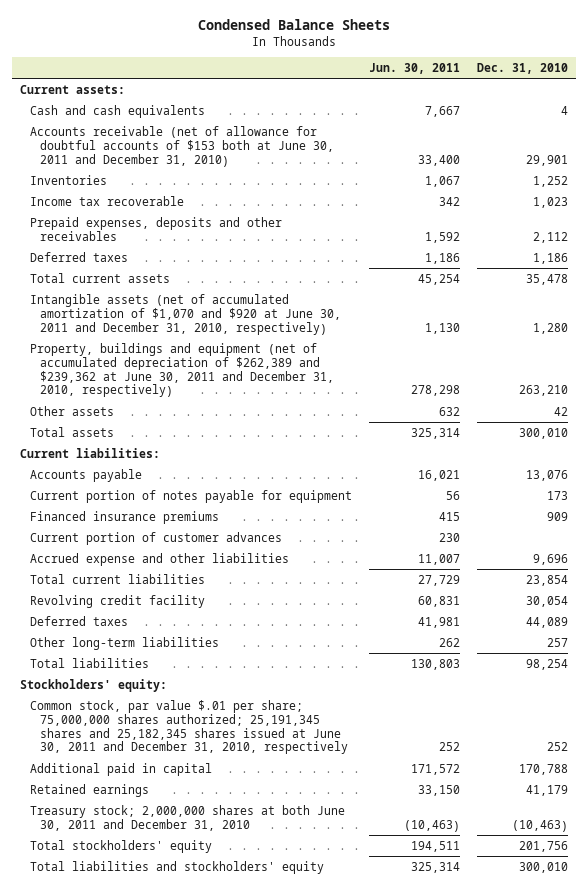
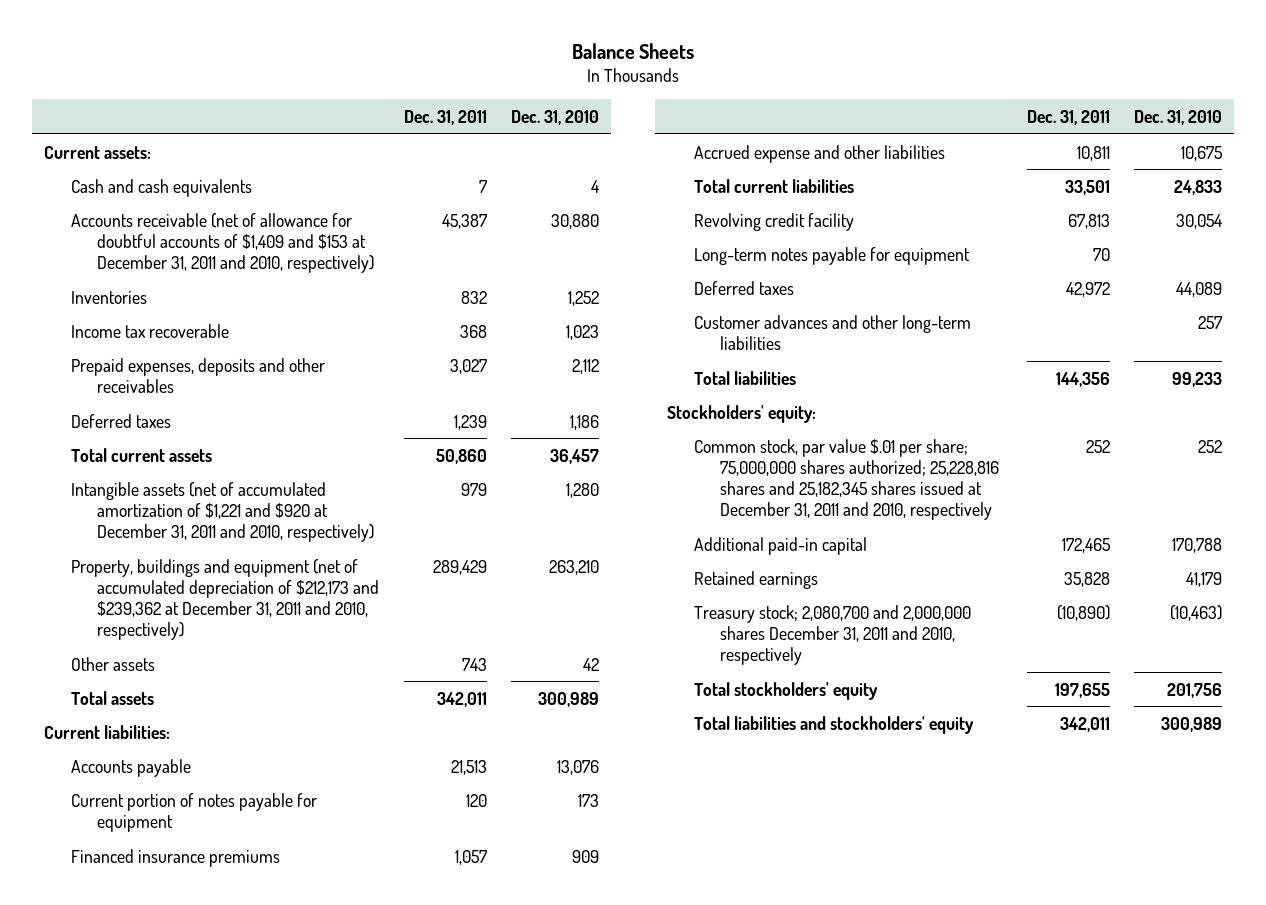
- Condensed Balance Sheets
+ Balance Sheets
- | Jun. 30, 2011 | Dec. 31, 2010
+ | Dec. 31, 2011 | Dec. 31, 2010
- Accounts receivable (net of allowance for doubtful accounts of $153 both at June 30, 2011 and December 31, 2010) | 33,400 | 29,901
+ Accounts receivable (net of allowance for doubtful accounts of $1,409 and $153 at December 31, 2011 and 2010, respectively) | 45,387 | 30,880
- Total current assets | 45,254 | 35,478
- Intangible assets (net of accumulated amortization of $1,070 and $920 at June 30, 2011 and December 31, 2010, respectively) | 1,130 | 1,280
- Property, buildings and equipment (net of accumulated depreciation of $262,389 and $239,362 at June 30, 2011 and December 31, 2010, respectively) | 278,298 | 263,210
+ Total current assets | 50,860 | 36,457
+ Intangible assets (net of accumulated amortization of $1,221 and $920 at December 31, 2011 and 2010, respectively) | 979 | 1,280
+ Property, buildings and equipment (net of accumulated depreciation of $212,173 and $239,362 at December 31, 2011 and 2010, respectively) | 289,429 | 263,210
- Total assets | 325,314 | 300,010
+ Total assets | 342,011 | 300,989
- Current portion of customer advances | 230 |
- Accrued expense and other liabilities | 11,007 | 9,696
- Total current liabilities | 27,729 | 23,854
+ Accrued expense and other liabilities | 10,811 | 10,675
+ Total current liabilities | 33,501 | 24,833
+ Long-term notes payable for equipment | 70 |
- Other long-term liabilities | 262 | 257
- Total liabilities | 130,803 | 98,254
+ Customer advances and other long-term liabilities | | 257
+ Total liabilities | 144,356 | 99,233
- Common stock, par value $.01 per share; 75,000,000 shares authorized; 25,191,345 shares and 25,182,345 shares issued at June 30, 2011 and December 31, 2010, respectively | 252 | 252
- Additional paid in capital | 171,572 | 170,788
+ Common stock, par value $.01 per share; 75,000,000 shares authorized; 25,228,816 shares and 25,182,345 shares issued at December 31, 2011 and 2010, respectively | 252 | 252
+ Additional paid-in capital | 172,465 | 170,788
- Treasury stock; 2,000,000 shares at both June 30, 2011 and December 31, 2010 | (10,463) | (10,463)
+ Treasury stock; 2,080,700 and 2,000,000 shares December 31, 2011 and 2010, respectively | (10,890) | (10,463)
- Total liabilities and stockholders' equity | 325,314 | 300,010
+ Total liabilities and stockholders' equity | 342,011 | 300,989

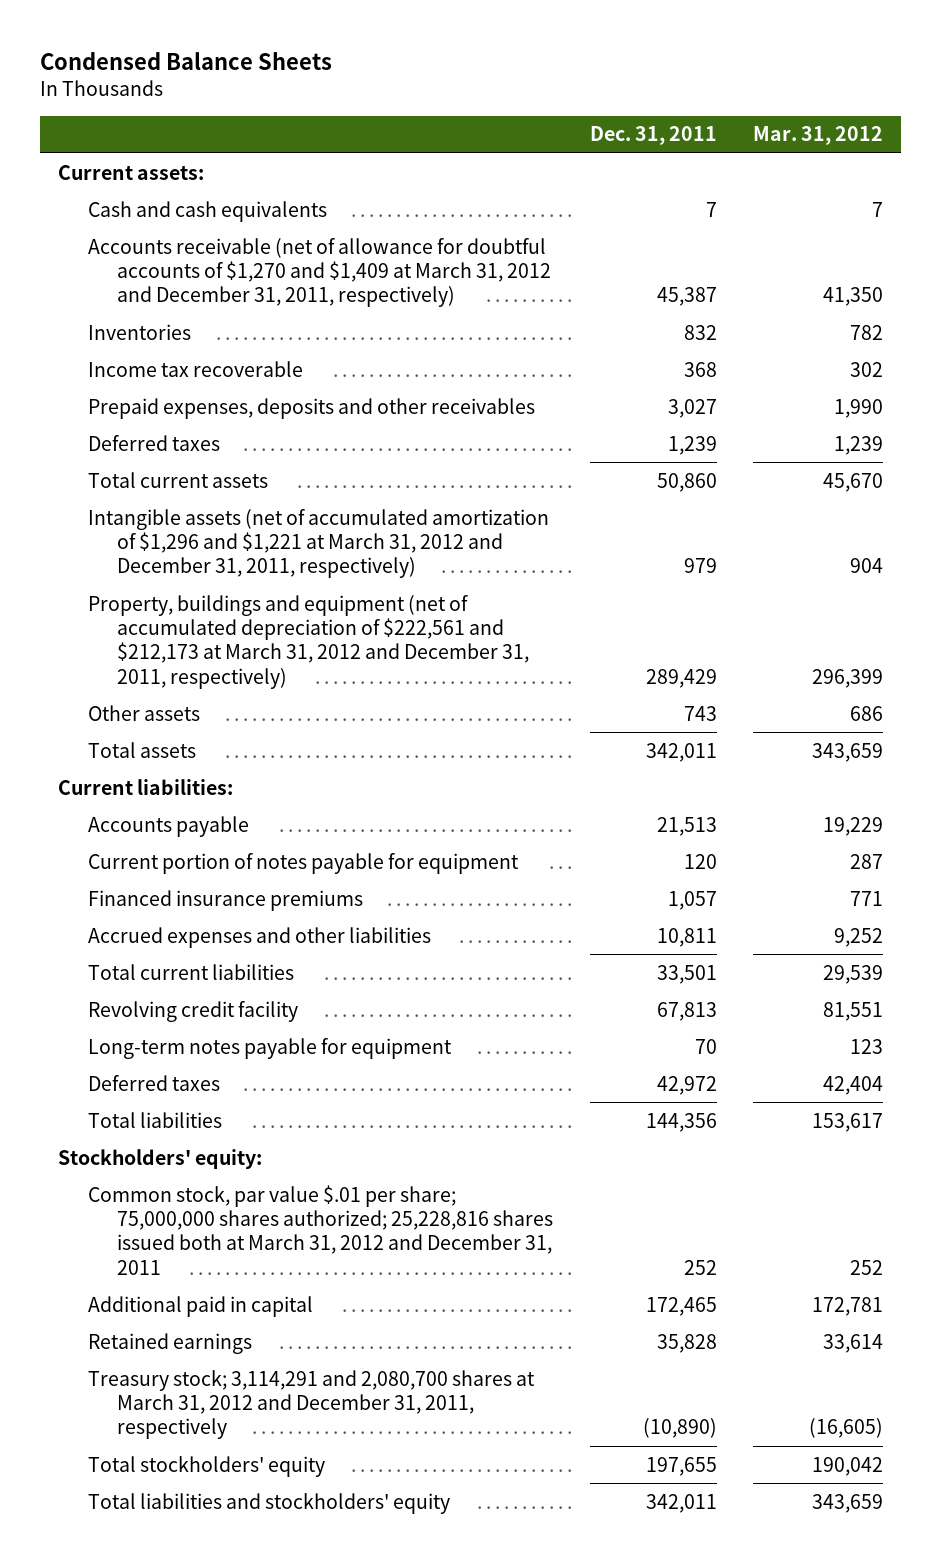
- Balance Sheets
+ Condensed Balance Sheets
- | Dec. 31, 2011 | Dec. 31, 2010
+ | Dec. 31, 2011 | Mar. 31, 2012
- Accounts receivable (net of allowance for doubtful accounts of $1,409 and $153 at December 31, 2011 and 2010, respectively) | 45,387 | 30,880
+ Accounts receivable (net of allowance for doubtful accounts of $1,270 and $1,409 at March 31, 2012 and December 31, 2011, respectively) | 45,387 | 41,350
- Intangible assets (net of accumulated amortization of $1,221 and $920 at December 31, 2011 and 2010, respectively) | 979 | 1,280
- Property, buildings and equipment (net of accumulated depreciation of $212,173 and $239,362 at December 31, 2011 and 2010, respectively) | 289,429 | 263,210
+ Intangible assets (net of accumulated amortization of $1,296 and $1,221 at March 31, 2012 and December 31, 2011, respectively) | 979 | 904
+ Property, buildings and equipment (net of accumulated depreciation of $222,561 and $212,173 at March 31, 2012 and December 31, 2011, respectively) | 289,429 | 296,399
- Accrued expense and other liabilities | 10,811 | 10,675
+ Accrued expenses and other liabilities | 10,811 | 9,252
- Customer advances and other long-term liabilities | | 257
- Common stock, par value $.01 per share; 75,000,000 shares authorized; 25,228,816 shares and 25,182,345 shares issued at December 31, 2011 and 2010, respectively | 252 | 252
- Additional paid-in capital | 172,465 | 170,788
+ Common stock, par value $.01 per share; 75,000,000 shares authorized; 25,228,816 shares issued both at March 31, 2012 and December 31, 2011 | 252 | 252
+ Additional paid in capital | 172,465 | 172,781
- Treasury stock; 2,080,700 and 2,000,000 shares December 31, 2011 and 2010, respectively | (10,890) | (10,463)
+ Treasury stock; 3,114,291 and 2,080,700 shares at March 31, 2012 and December 31, 2011, respectively | (10,890) | (16,605)

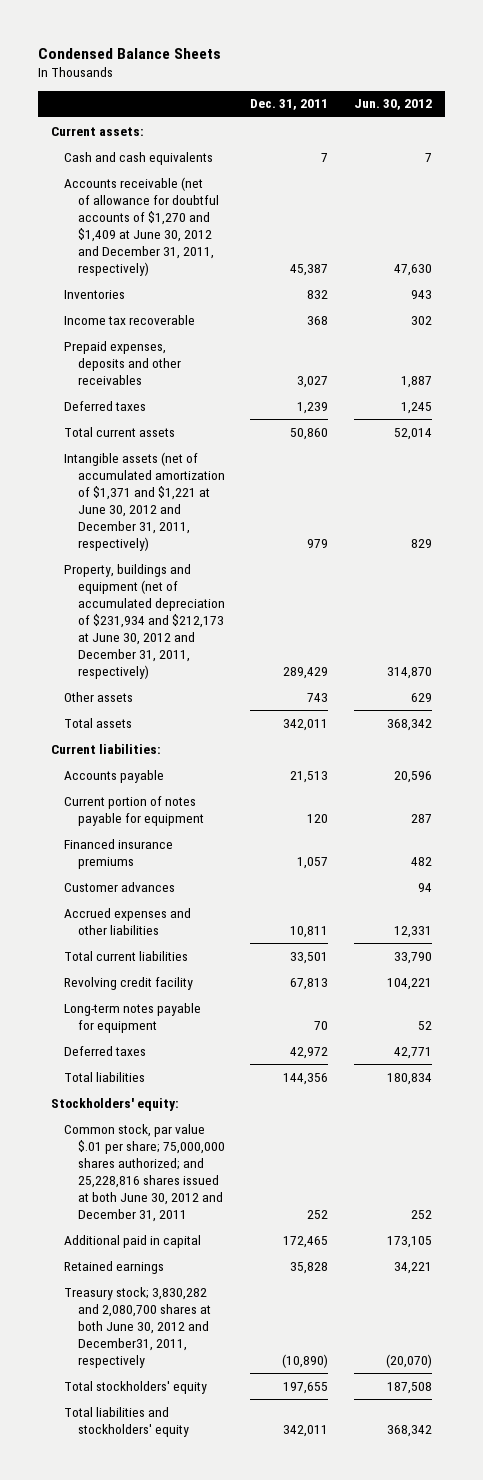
- | Dec. 31, 2011 | Mar. 31, 2012
+ | Dec. 31, 2011 | Jun. 30, 2012
- Accounts receivable (net of allowance for doubtful accounts of $1,270 and $1,409 at March 31, 2012 and December 31, 2011, respectively) | 45,387 | 41,350
+ Accounts receivable (net of allowance for doubtful accounts of $1,270 and $1,409 at June 30, 2012 and December 31, 2011, respectively) | 45,387 | 47,630
- Intangible assets (net of accumulated amortization of $1,296 and $1,221 at March 31, 2012 and December 31, 2011, respectively) | 979 | 904
- Property, buildings and equipment (net of accumulated depreciation of $222,561 and $212,173 at March 31, 2012 and December 31, 2011, respectively) | 289,429 | 296,399
+ Intangible assets (net of accumulated amortization of $1,371 and $1,221 at June 30, 2012 and December 31, 2011, respectively) | 979 | 829
+ Property, buildings and equipment (net of accumulated depreciation of $231,934 and $212,173 at June 30, 2012 and December 31, 2011, respectively) | 289,429 | 314,870
+ Customer advances | | 94
- Common stock, par value $.01 per share; 75,000,000 shares authorized; 25,228,816 shares issued both at March 31, 2012 and December 31, 2011 | 252 | 252
+ Common stock, par value $.01 per share; 75,000,000 shares authorized; and 25,228,816 shares issued at both June 30, 2012 and December 31, 2011 | 252 | 252
- Treasury stock; 3,114,291 and 2,080,700 shares at March 31, 2012 and December 31, 2011, respectively | (10,890) | (16,605)
+ Treasury stock; 3,830,282 and 2,080,700 shares at both June 30, 2012 and December31, 2011, respectively | (10,890) | (20,070)

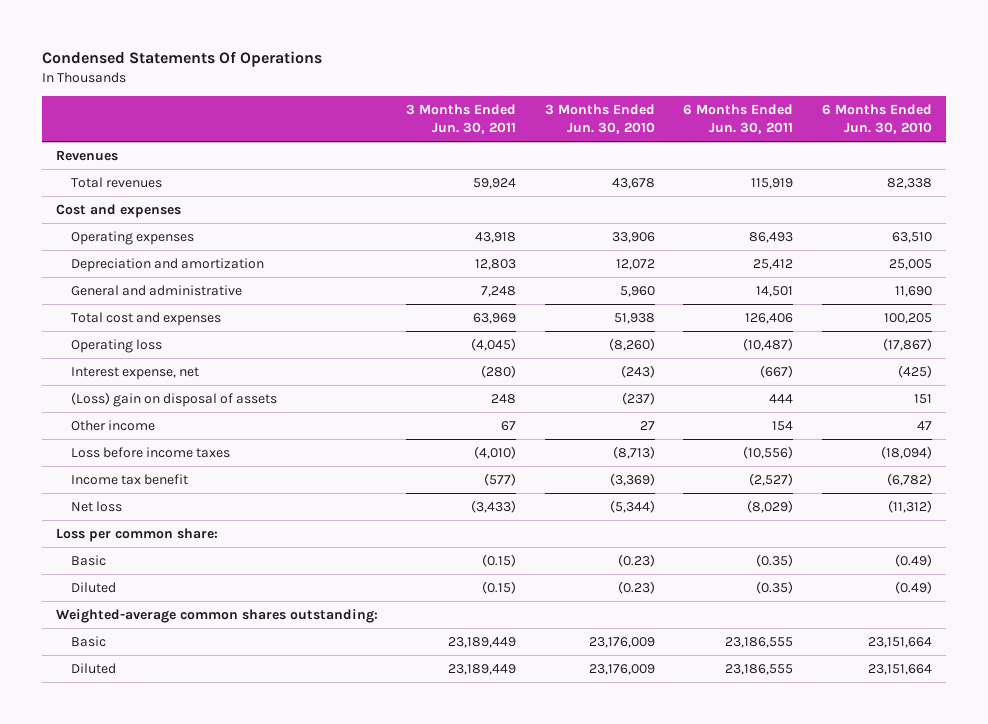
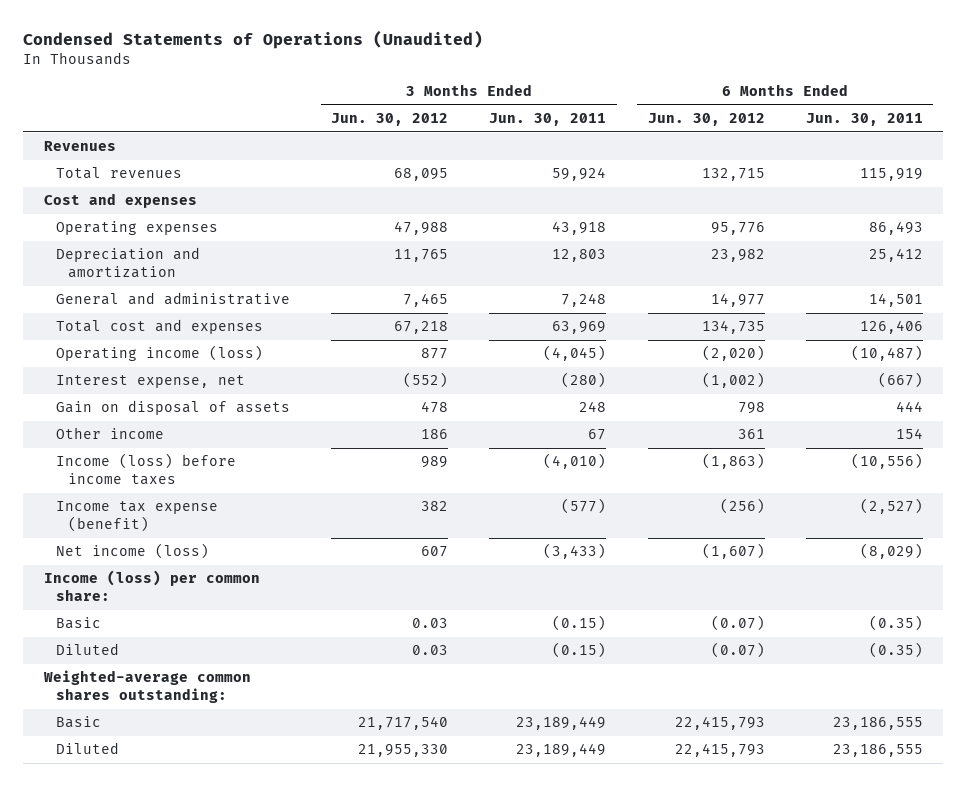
- Condensed Statements Of Operations
+ Condensed Statements of Operations (Unaudited)
- | 3 Months Ended Jun. 30, 2011 | 3 Months Ended Jun. 30, 2010 | 6 Months Ended Jun. 30, 2011 | 6 Months Ended Jun. 30, 2010
+ | 3 Months Ended Jun. 30, 2012 | 3 Months Ended Jun. 30, 2011 | 6 Months Ended Jun. 30, 2012 | 6 Months Ended Jun. 30, 2011
- Operating loss | (4,045) | (8,260) | (10,487) | (17,867)
+ Operating income (loss) | 877 | (4,045) | (2,020) | (10,487)
- (Loss) gain on disposal of assets | 248 | (237) | 444 | 151
+ Gain on disposal of assets | 478 | 248 | 798 | 444
- Loss before income taxes | (4,010) | (8,713) | (10,556) | (18,094)
- Income tax benefit | (577) | (3,369) | (2,527) | (6,782)
- Net loss | (3,433) | (5,344) | (8,029) | (11,312)
- Loss per common share:
+ Income (loss) before income taxes | 989 | (4,010) | (1,863) | (10,556)
+ Income tax expense (benefit) | 382 | (577) | (256) | (2,527)
+ Net income (loss) | 607 | (3,433) | (1,607) | (8,029)
+ Income (loss) per common share:

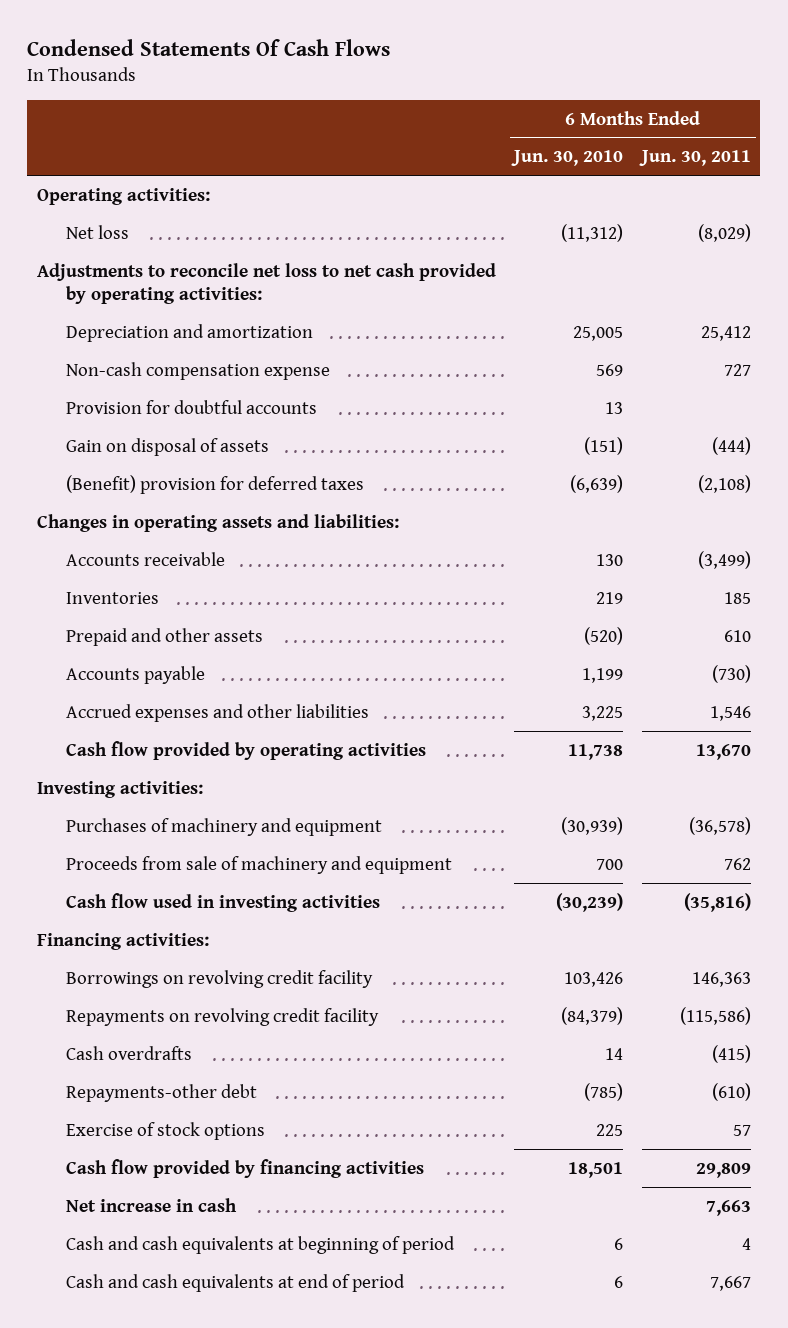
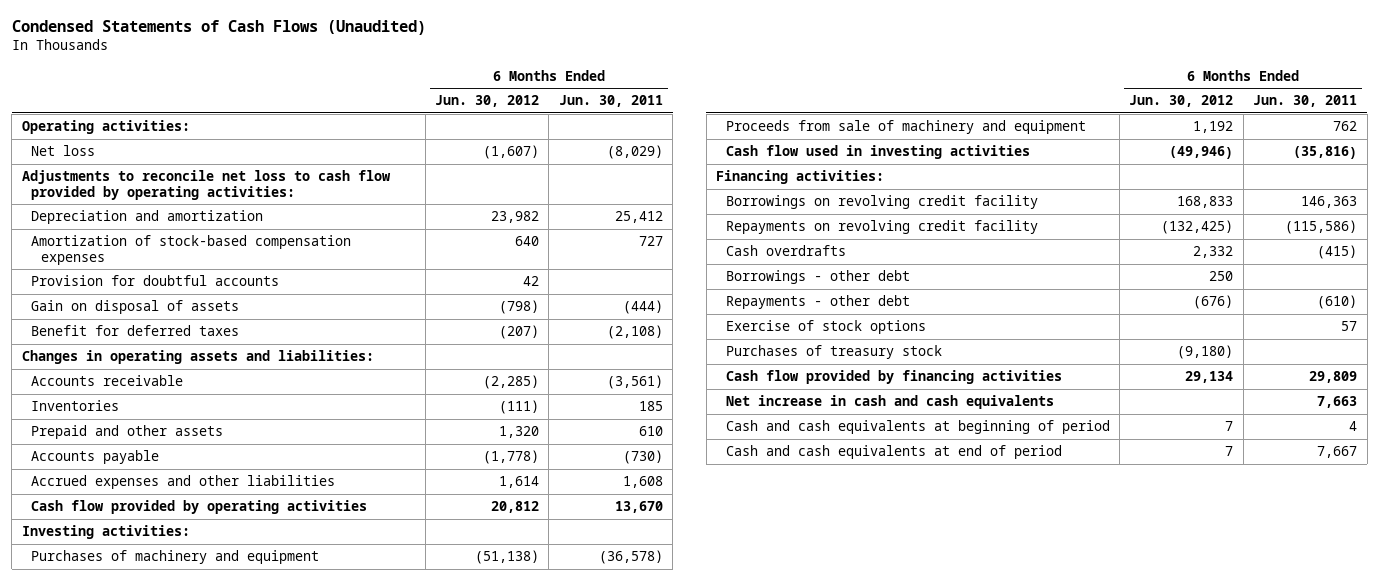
- Condensed Statements Of Cash Flows
+ Condensed Statements of Cash Flows (Unaudited)
- | 6 Months Ended Jun. 30, 2010 | 6 Months Ended Jun. 30, 2011
+ | 6 Months Ended Jun. 30, 2012 | 6 Months Ended Jun. 30, 2011
- Adjustments to reconcile net loss to net cash provided by operating activities:
+ Adjustments to reconcile net loss to cash flow provided by operating activities:
- Non-cash compensation expense | 569 | 727
+ Amortization of stock-based compensation expenses | 640 | 727
- (Benefit) provision for deferred taxes | (6,639) | (2,108)
+ Benefit for deferred taxes | (207) | (2,108)
- Accounts receivable | 130 | (3,499)
+ Accounts receivable | (2,285) | (3,561)
- Accrued expenses and other liabilities | 3,225 | 1,546
+ Accrued expenses and other liabilities | 1,614 | 1,608
- Repayments-other debt | (785) | (610)
+ Borrowings - other debt | 250 |
+ Repayments - other debt | (676) | (610)
+ Purchases of treasury stock | (9,180) |
- Net increase in cash | | 7,663
+ Net increase in cash and cash equivalents | | 7,663

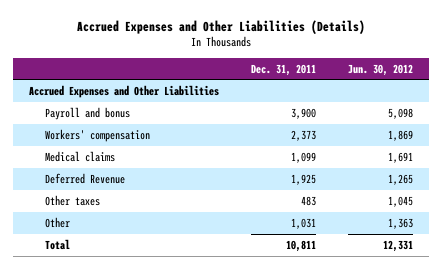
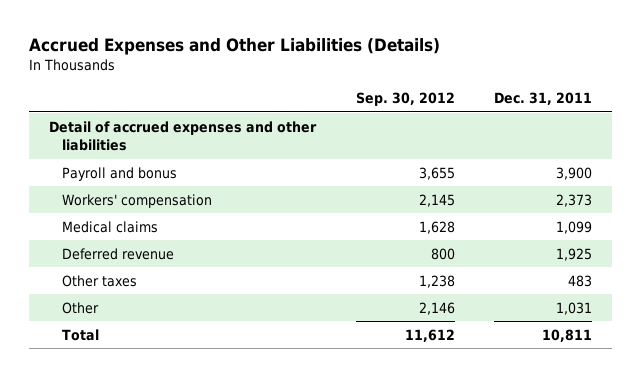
- | Dec. 31, 2011 | Jun. 30, 2012
+ | Sep. 30, 2012 | Dec. 31, 2011
- Accrued Expenses and Other Liabilities
+ Detail of accrued expenses and other liabilities
- Deferred Revenue | 1,925 | 1,265
+ Deferred revenue | 800 | 1,925

